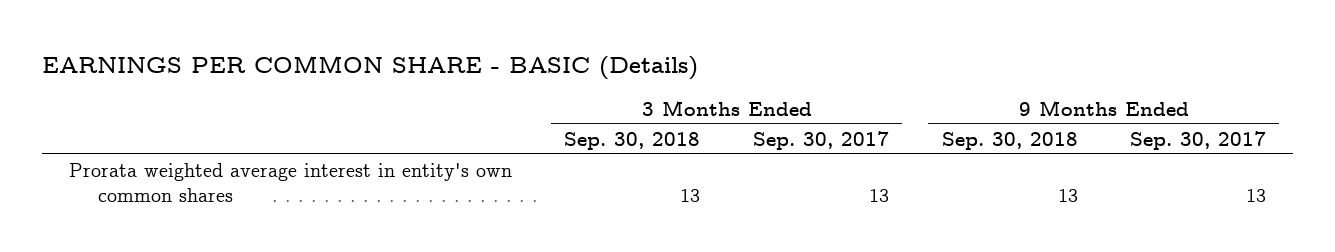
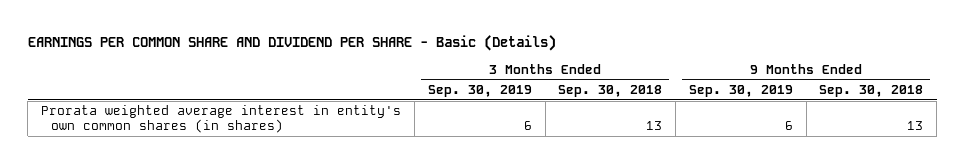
- EARNINGS PER COMMON SHARE - BASIC (Details)
+ EARNINGS PER COMMON SHARE AND DIVIDEND PER SHARE - Basic (Details)
- | 3 Months Ended Sep. 30, 2018 | 3 Months Ended Sep. 30, 2017 | 9 Months Ended Sep. 30, 2018 | 9 Months Ended Sep. 30, 2017
+ | 3 Months Ended Sep. 30, 2019 | 3 Months Ended Sep. 30, 2018 | 9 Months Ended Sep. 30, 2019 | 9 Months Ended Sep. 30, 2018
- Prorata weighted average interest in entity's own common shares | 13 | 13 | 13 | 13
+ Prorata weighted average interest in entity's own common shares (in shares) | 6 | 13 | 6 | 13

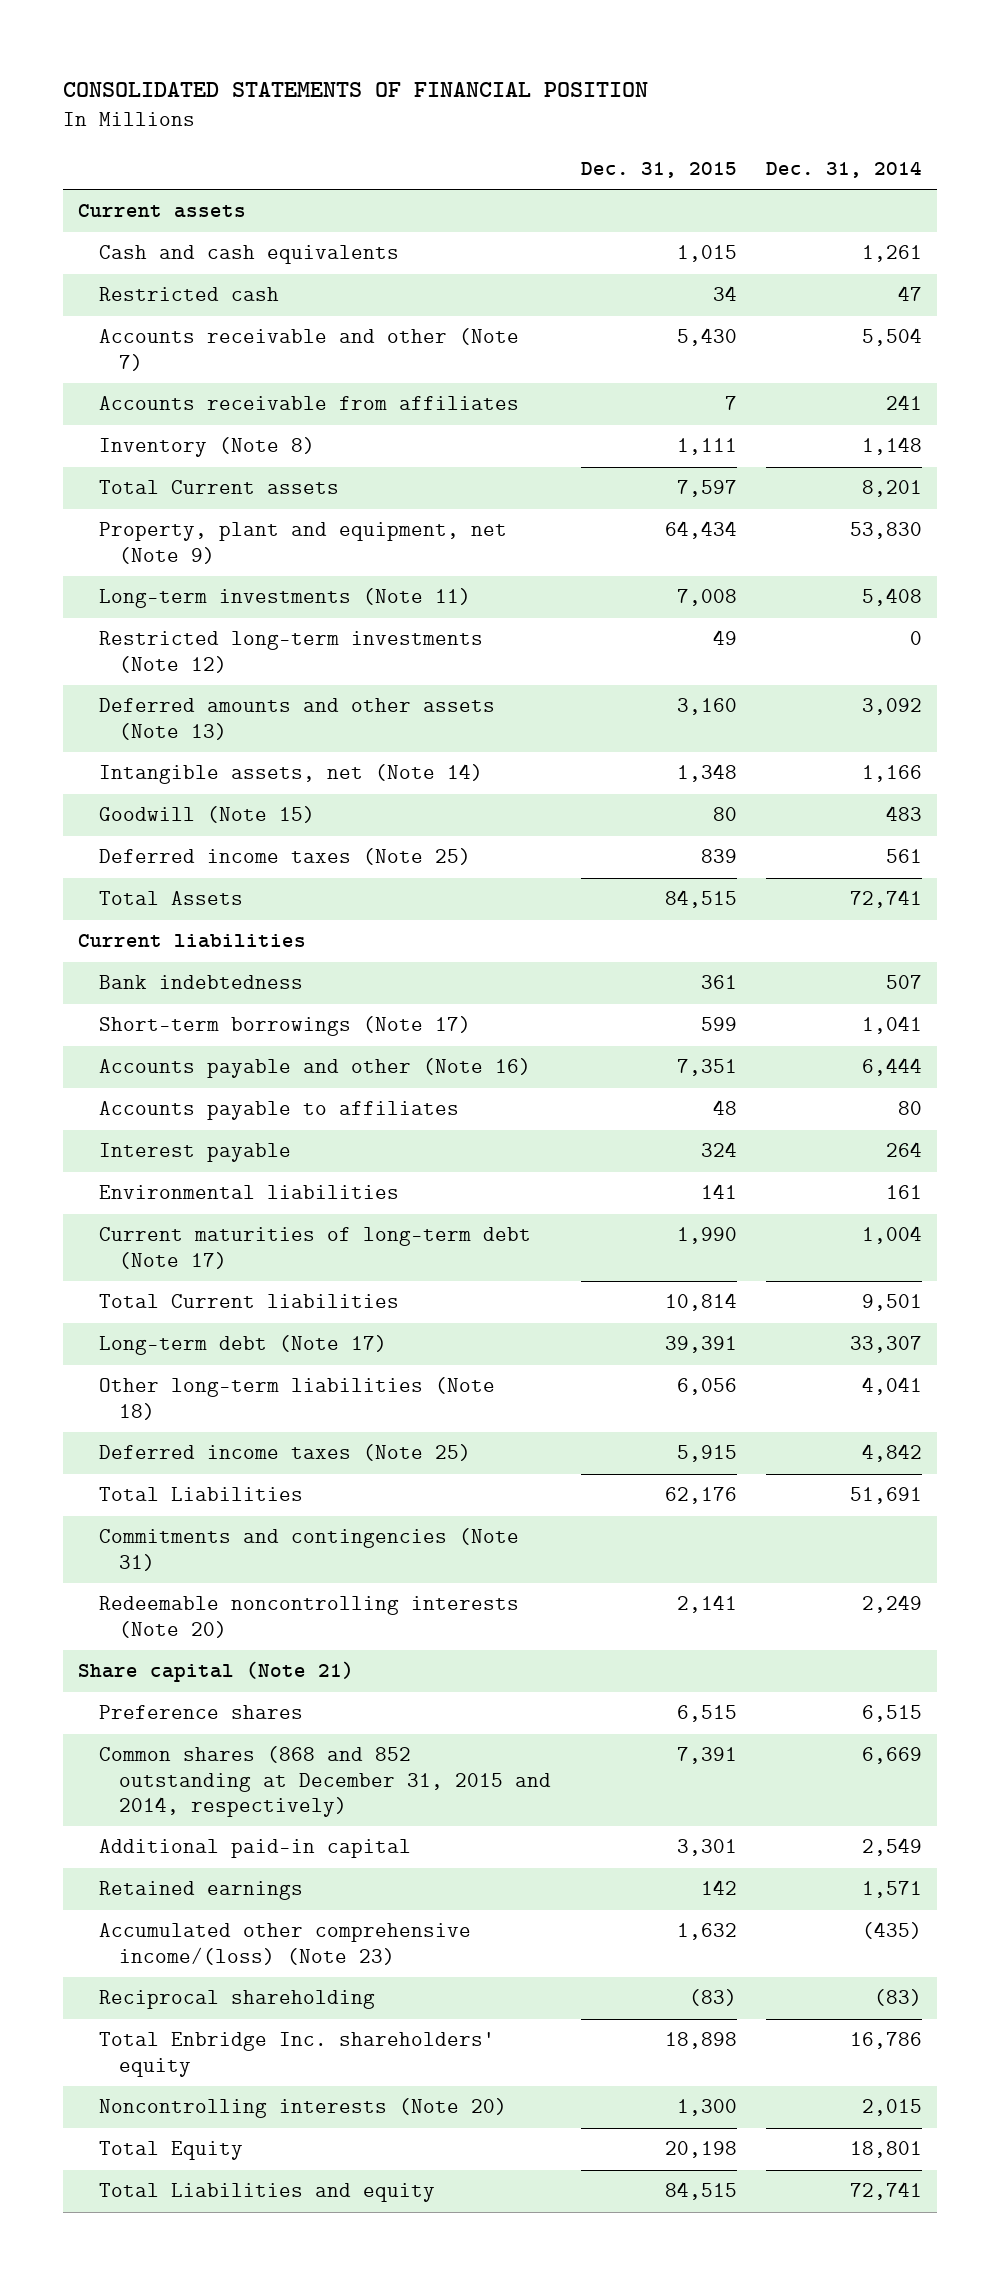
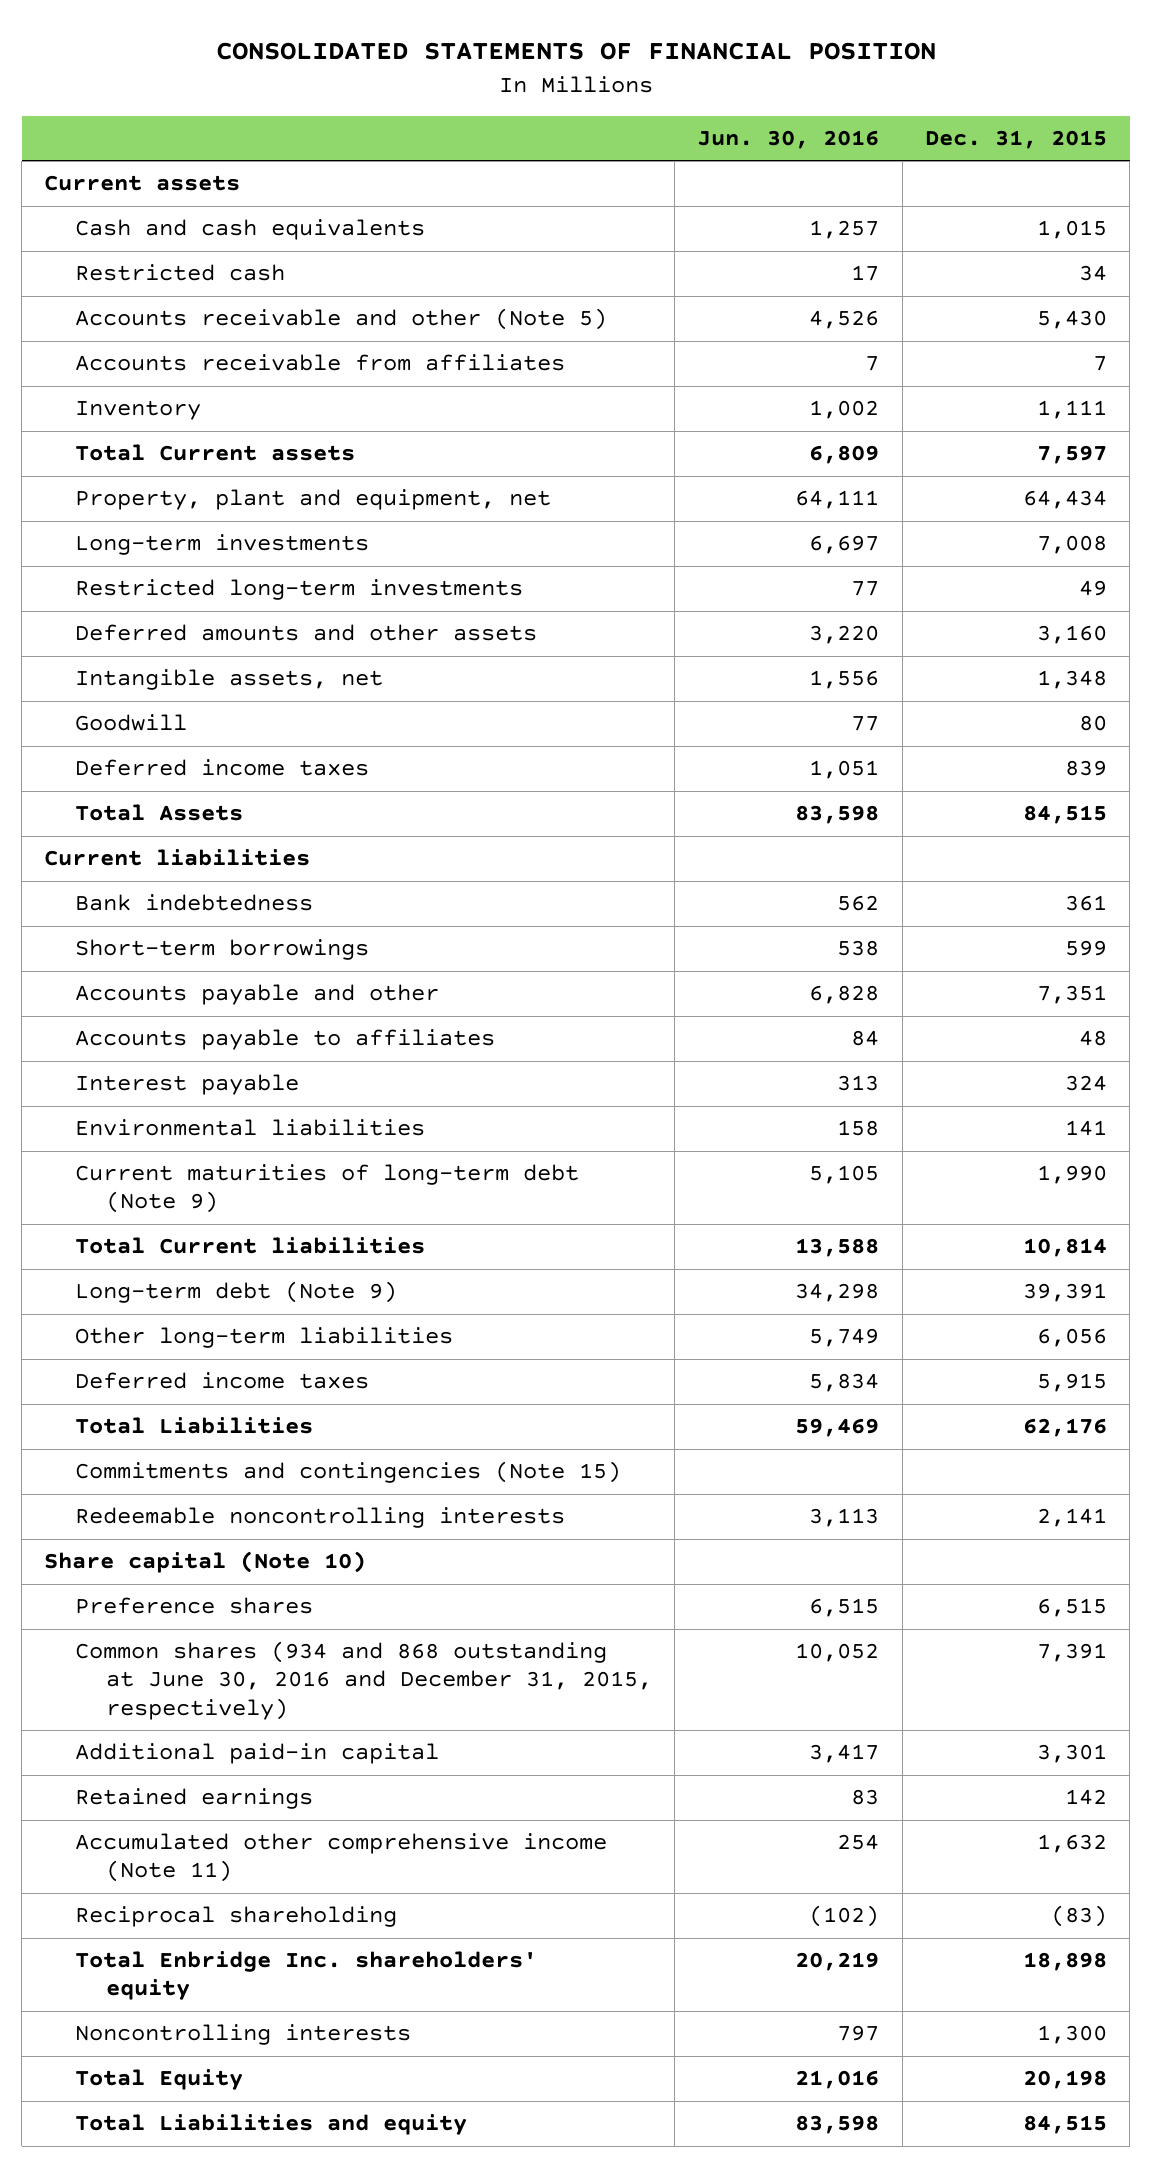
- | Dec. 31, 2015 | Dec. 31, 2014
+ | Jun. 30, 2016 | Dec. 31, 2015
- Accounts receivable and other (Note 7) | 5,430 | 5,504
+ Accounts receivable and other (Note 5) | 4,526 | 5,430
- Inventory (Note 8) | 1,111 | 1,148
+ Inventory | 1,002 | 1,111
- Property, plant and equipment, net (Note 9) | 64,434 | 53,830
- Long-term investments (Note 11) | 7,008 | 5,408
- Restricted long-term investments (Note 12) | 49 | 0
- Deferred amounts and other assets (Note 13) | 3,160 | 3,092
- Intangible assets, net (Note 14) | 1,348 | 1,166
- Goodwill (Note 15) | 80 | 483
- Deferred income taxes (Note 25) | 839 | 561
+ Property, plant and equipment, net | 64,111 | 64,434
+ Long-term investments | 6,697 | 7,008
+ Restricted long-term investments | 77 | 49
+ Deferred amounts and other assets | 3,220 | 3,160
+ Intangible assets, net | 1,556 | 1,348
+ Goodwill | 77 | 80
+ Deferred income taxes | 1,051 | 839
- Short-term borrowings (Note 17) | 599 | 1,041
- Accounts payable and other (Note 16) | 7,351 | 6,444
+ Short-term borrowings | 538 | 599
+ Accounts payable and other | 6,828 | 7,351
- Current maturities of long-term debt (Note 17) | 1,990 | 1,004
+ Current maturities of long-term debt (Note 9) | 5,105 | 1,990
- Long-term debt (Note 17) | 39,391 | 33,307
- Other long-term liabilities (Note 18) | 6,056 | 4,041
- Deferred income taxes (Note 25) | 5,915 | 4,842
+ Long-term debt (Note 9) | 34,298 | 39,391
+ Other long-term liabilities | 5,749 | 6,056
+ Deferred income taxes | 5,834 | 5,915
- Commitments and contingencies (Note 31)
- Redeemable noncontrolling interests (Note 20) | 2,141 | 2,249
- Share capital (Note 21)
+ Commitments and contingencies (Note 15)
+ Redeemable noncontrolling interests | 3,113 | 2,141
+ Share capital (Note 10)
- Common shares (868 and 852 outstanding at December 31, 2015 and 2014, respectively) | 7,391 | 6,669
+ Common shares (934 and 868 outstanding at June 30, 2016 and December 31, 2015, respectively) | 10,052 | 7,391
- Accumulated other comprehensive income/(loss) (Note 23) | 1,632 | (435)
+ Accumulated other comprehensive income (Note 11) | 254 | 1,632
- Noncontrolling interests (Note 20) | 1,300 | 2,015
+ Noncontrolling interests | 797 | 1,300

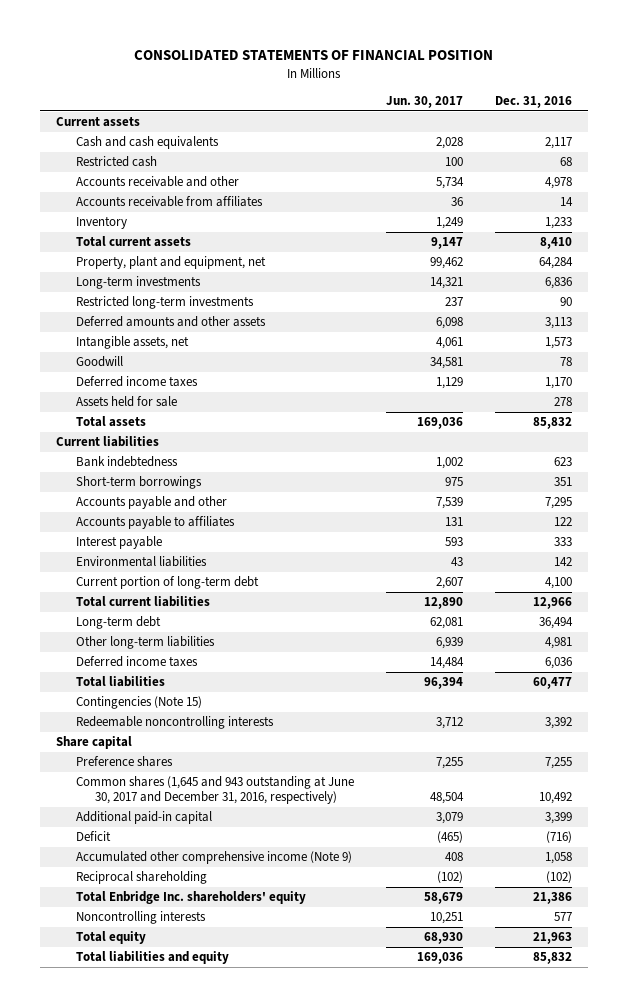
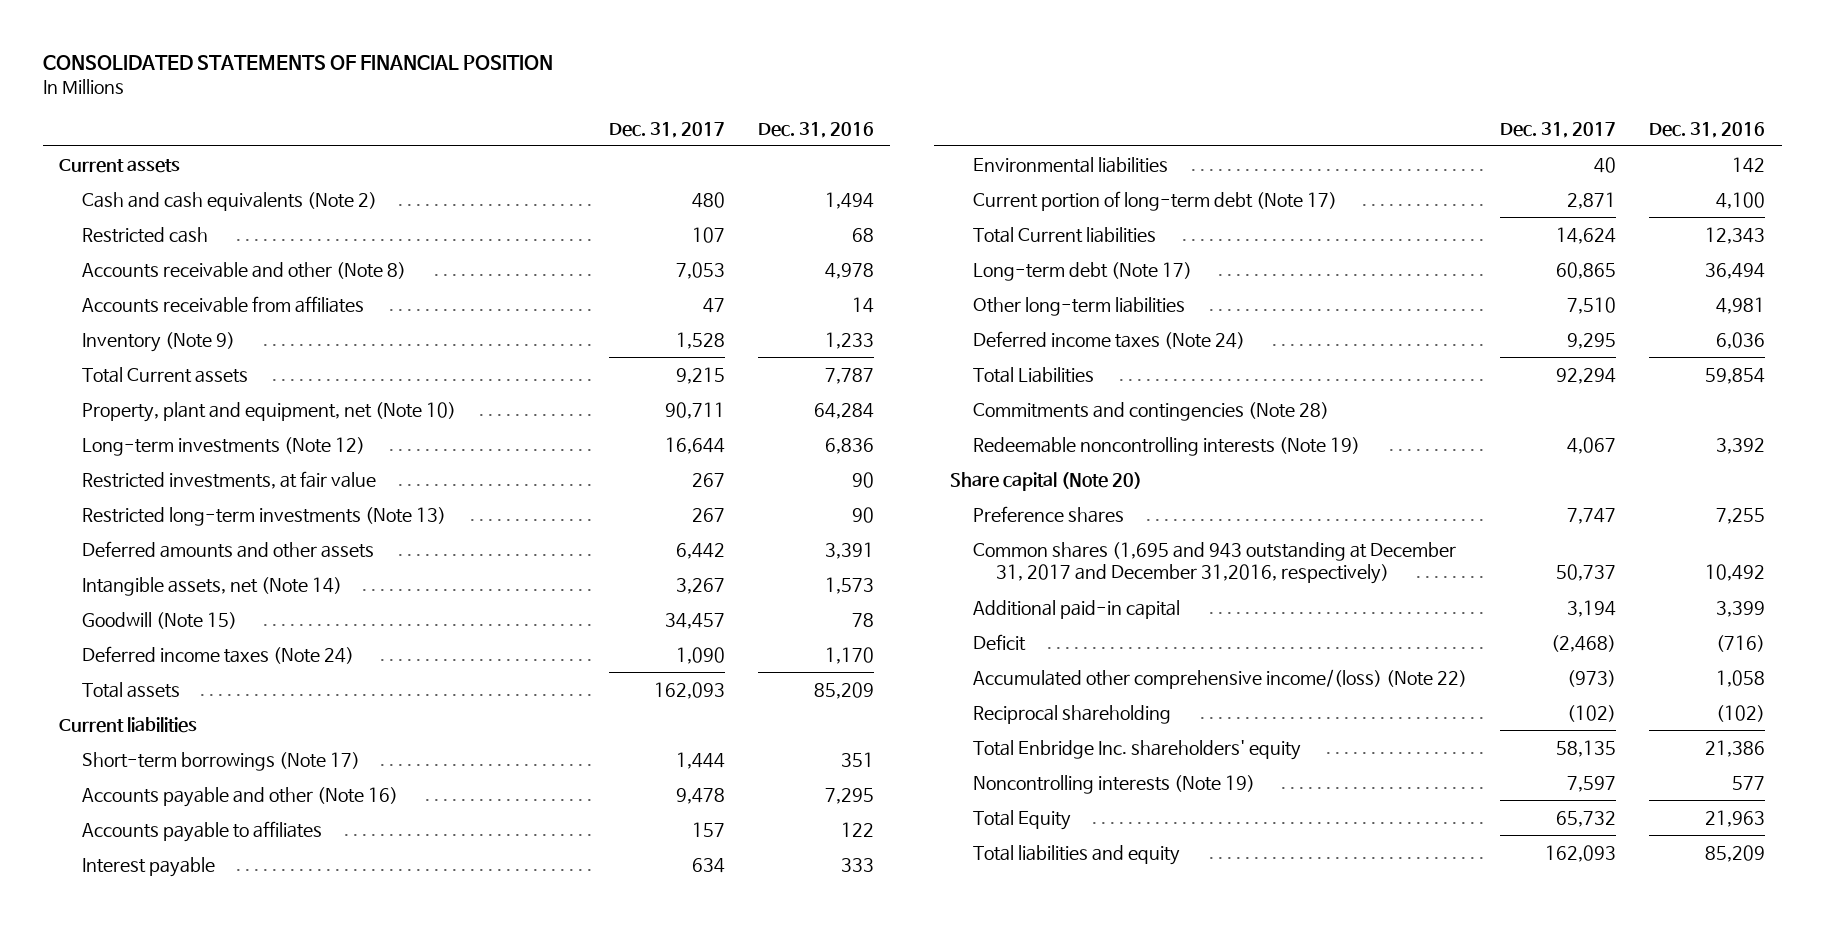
- | Jun. 30, 2017 | Dec. 31, 2016
+ | Dec. 31, 2017 | Dec. 31, 2016
- Cash and cash equivalents | 2,028 | 2,117
+ Cash and cash equivalents (Note 2) | 480 | 1,494
- Accounts receivable and other | 5,734 | 4,978
+ Accounts receivable and other (Note 8) | 7,053 | 4,978
- Inventory | 1,249 | 1,233
- Total current assets | 9,147 | 8,410
- Property, plant and equipment, net | 99,462 | 64,284
- Long-term investments | 14,321 | 6,836
- Restricted long-term investments | 237 | 90
- Deferred amounts and other assets | 6,098 | 3,113
- Intangible assets, net | 4,061 | 1,573
- Goodwill | 34,581 | 78
- Deferred income taxes | 1,129 | 1,170
- Assets held for sale | | 278
- Total assets | 169,036 | 85,832
+ Inventory (Note 9) | 1,528 | 1,233
+ Total Current assets | 9,215 | 7,787
+ Property, plant and equipment, net (Note 10) | 90,711 | 64,284
+ Long-term investments (Note 12) | 16,644 | 6,836
+ Restricted investments, at fair value | 267 | 90
+ Restricted long-term investments (Note 13) | 267 | 90
+ Deferred amounts and other assets | 6,442 | 3,391
+ Intangible assets, net (Note 14) | 3,267 | 1,573
+ Goodwill (Note 15) | 34,457 | 78
+ Deferred income taxes (Note 24) | 1,090 | 1,170
+ Total assets | 162,093 | 85,209
- Bank indebtedness | 1,002 | 623
- Short-term borrowings | 975 | 351
- Accounts payable and other | 7,539 | 7,295
+ Short-term borrowings (Note 17) | 1,444 | 351
+ Accounts payable and other (Note 16) | 9,478 | 7,295
- Current portion of long-term debt | 2,607 | 4,100
- Total current liabilities | 12,890 | 12,966
- Long-term debt | 62,081 | 36,494
+ Current portion of long-term debt (Note 17) | 2,871 | 4,100
+ Total Current liabilities | 14,624 | 12,343
+ Long-term debt (Note 17) | 60,865 | 36,494
- Deferred income taxes | 14,484 | 6,036
- Total liabilities | 96,394 | 60,477
- Contingencies (Note 15)
- Redeemable noncontrolling interests | 3,712 | 3,392
- Share capital
+ Deferred income taxes (Note 24) | 9,295 | 6,036
+ Total Liabilities | 92,294 | 59,854
+ Commitments and contingencies (Note 28)
+ Redeemable noncontrolling interests (Note 19) | 4,067 | 3,392
+ Share capital (Note 20)
- Common shares (1,645 and 943 outstanding at June 30, 2017 and December 31, 2016, respectively) | 48,504 | 10,492
+ Common shares (1,695 and 943 outstanding at December 31, 2017 and December 31,2016, respectively) | 50,737 | 10,492
- Accumulated other comprehensive income (Note 9) | 408 | 1,058
+ Accumulated other comprehensive income/(loss) (Note 22) | (973) | 1,058
- Noncontrolling interests | 10,251 | 577
- Total equity | 68,930 | 21,963
- Total liabilities and equity | 169,036 | 85,832
+ Noncontrolling interests (Note 19) | 7,597 | 577
+ Total Equity | 65,732 | 21,963
+ Total liabilities and equity | 162,093 | 85,209

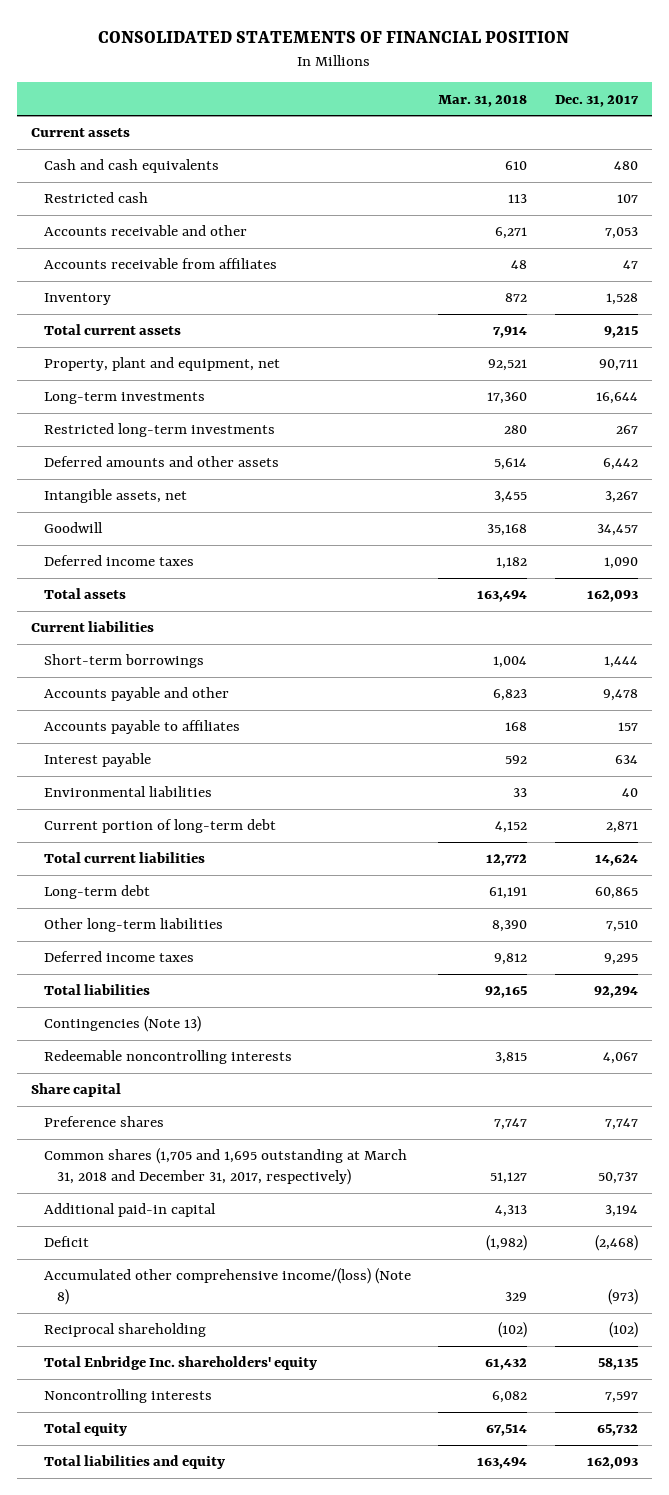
- | Dec. 31, 2017 | Dec. 31, 2016
+ | Mar. 31, 2018 | Dec. 31, 2017
- Cash and cash equivalents (Note 2) | 480 | 1,494
+ Cash and cash equivalents | 610 | 480
- Accounts receivable and other (Note 8) | 7,053 | 4,978
+ Accounts receivable and other | 6,271 | 7,053
- Inventory (Note 9) | 1,528 | 1,233
- Total Current assets | 9,215 | 7,787
- Property, plant and equipment, net (Note 10) | 90,711 | 64,284
- Long-term investments (Note 12) | 16,644 | 6,836
- Restricted investments, at fair value | 267 | 90
- Restricted long-term investments (Note 13) | 267 | 90
+ Inventory | 872 | 1,528
+ Total current assets | 7,914 | 9,215
+ Property, plant and equipment, net | 92,521 | 90,711
+ Long-term investments | 17,360 | 16,644
+ Restricted long-term investments | 280 | 267
- Intangible assets, net (Note 14) | 3,267 | 1,573
- Goodwill (Note 15) | 34,457 | 78
- Deferred income taxes (Note 24) | 1,090 | 1,170
+ Intangible assets, net | 3,455 | 3,267
+ Goodwill | 35,168 | 34,457
+ Deferred income taxes | 1,182 | 1,090
- Short-term borrowings (Note 17) | 1,444 | 351
- Accounts payable and other (Note 16) | 9,478 | 7,295
+ Short-term borrowings | 1,004 | 1,444
+ Accounts payable and other | 6,823 | 9,478
- Current portion of long-term debt (Note 17) | 2,871 | 4,100
- Total Current liabilities | 14,624 | 12,343
- Long-term debt (Note 17) | 60,865 | 36,494
+ Current portion of long-term debt | 4,152 | 2,871
+ Total current liabilities | 12,772 | 14,624
+ Long-term debt | 61,191 | 60,865
- Deferred income taxes (Note 24) | 9,295 | 6,036
- Total Liabilities | 92,294 | 59,854
- Commitments and contingencies (Note 28)
- Redeemable noncontrolling interests (Note 19) | 4,067 | 3,392
- Share capital (Note 20)
+ Deferred income taxes | 9,812 | 9,295
+ Total liabilities | 92,165 | 92,294
+ Contingencies (Note 13)
+ Redeemable noncontrolling interests | 3,815 | 4,067
+ Share capital
- Common shares (1,695 and 943 outstanding at December 31, 2017 and December 31,2016, respectively) | 50,737 | 10,492
+ Common shares (1,705 and 1,695 outstanding at March 31, 2018 and December 31, 2017, respectively) | 51,127 | 50,737
- Accumulated other comprehensive income/(loss) (Note 22) | (973) | 1,058
+ Accumulated other comprehensive income/(loss) (Note 8) | 329 | (973)
- Noncontrolling interests (Note 19) | 7,597 | 577
- Total Equity | 65,732 | 21,963
+ Noncontrolling interests | 6,082 | 7,597
+ Total equity | 67,514 | 65,732

